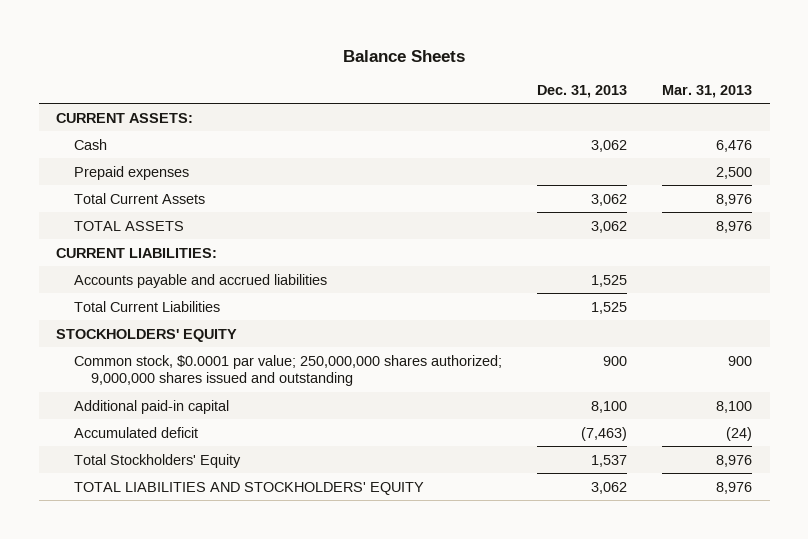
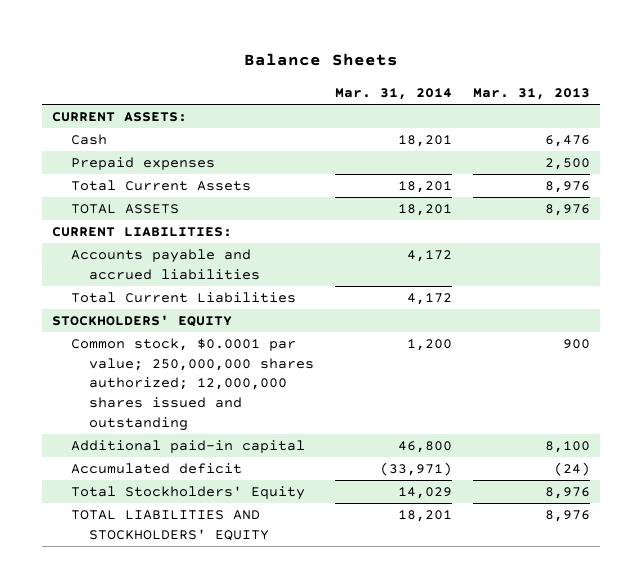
- | Dec. 31, 2013 | Mar. 31, 2013
+ | Mar. 31, 2014 | Mar. 31, 2013
- Common stock, $0.0001 par value; 250,000,000 shares authorized; 9,000,000 shares issued and outstanding | 900 | 900
+ Common stock, $0.0001 par value; 250,000,000 shares authorized; 12,000,000 shares issued and outstanding | 1,200 | 900

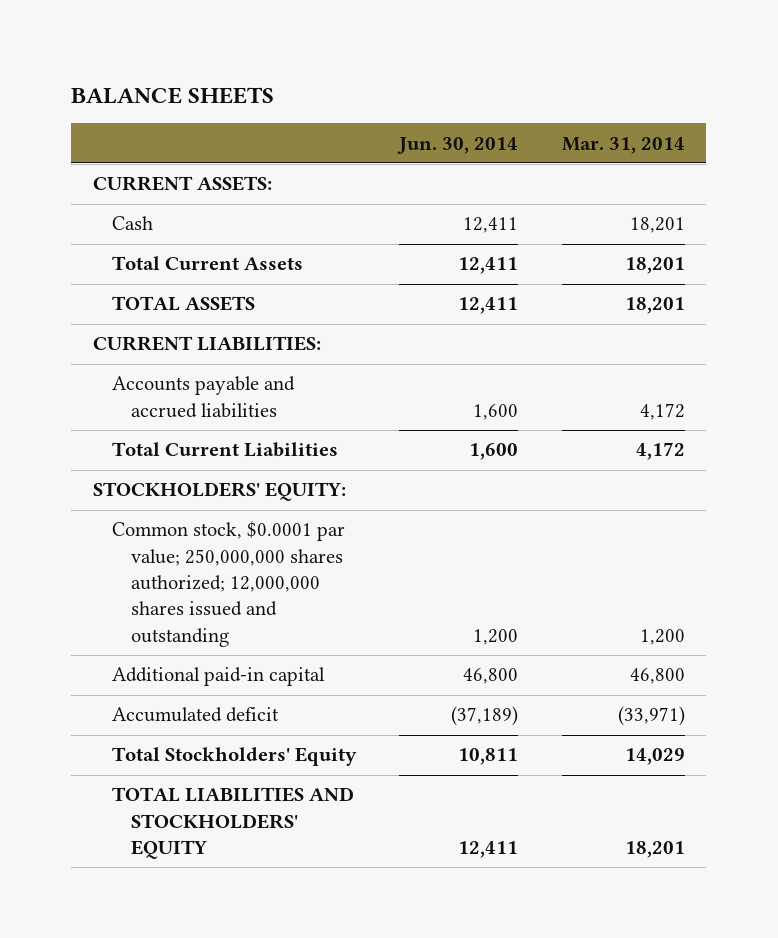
- Balance Sheets
+ BALANCE SHEETS
- | Mar. 31, 2014 | Mar. 31, 2013
+ | Jun. 30, 2014 | Mar. 31, 2014
- Prepaid expenses | | 2,500
- STOCKHOLDERS' EQUITY
+ STOCKHOLDERS' EQUITY:

